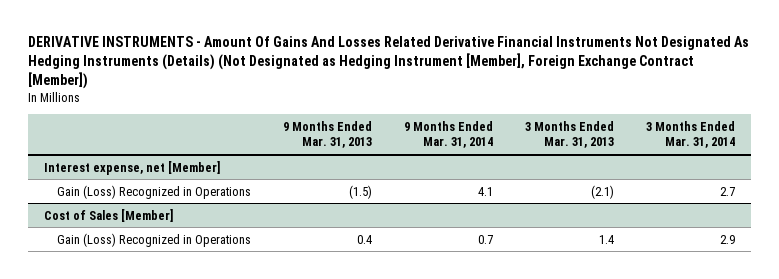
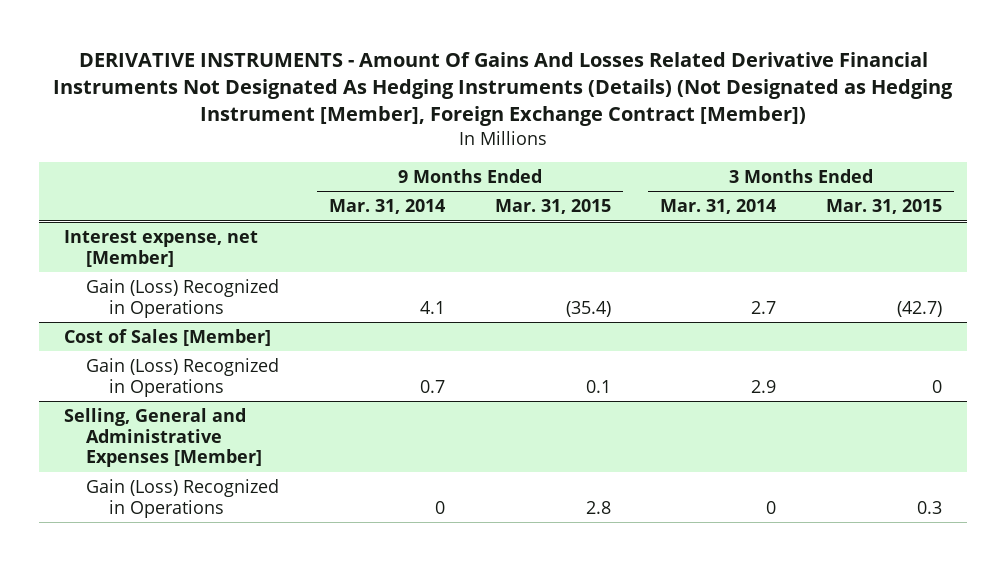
- | 9 Months Ended Mar. 31, 2013 | 9 Months Ended Mar. 31, 2014 | 3 Months Ended Mar. 31, 2013 | 3 Months Ended Mar. 31, 2014
+ | 9 Months Ended Mar. 31, 2014 | 9 Months Ended Mar. 31, 2015 | 3 Months Ended Mar. 31, 2014 | 3 Months Ended Mar. 31, 2015
+ Selling, General and Administrative Expenses [Member]
+ Gain (Loss) Recognized in Operations | 0 | 2.8 | 0 | 0.3

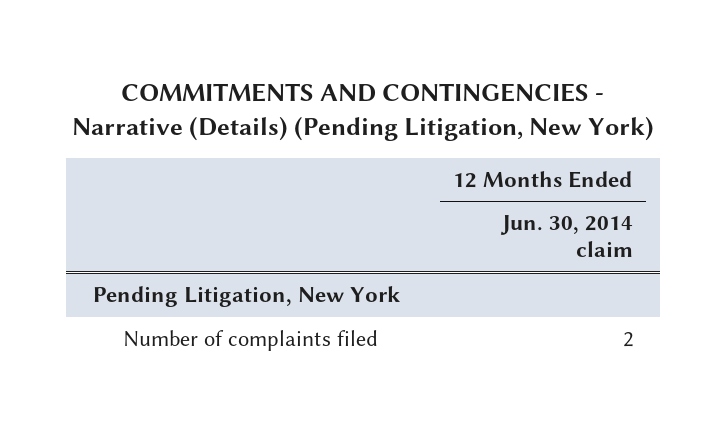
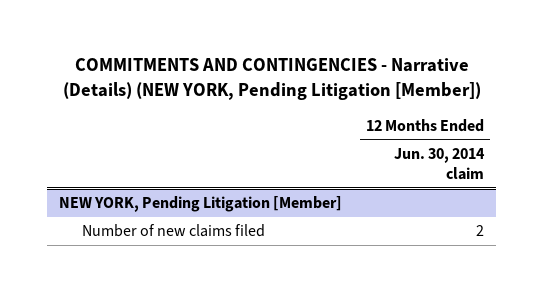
- COMMITMENTS AND CONTINGENCIES - Narrative (Details) (Pending Litigation, New York)
+ COMMITMENTS AND CONTINGENCIES - Narrative (Details) (NEW YORK, Pending Litigation [Member])
- Pending Litigation, New York
- Number of complaints filed | 2
+ NEW YORK, Pending Litigation [Member]
+ Number of new claims filed | 2

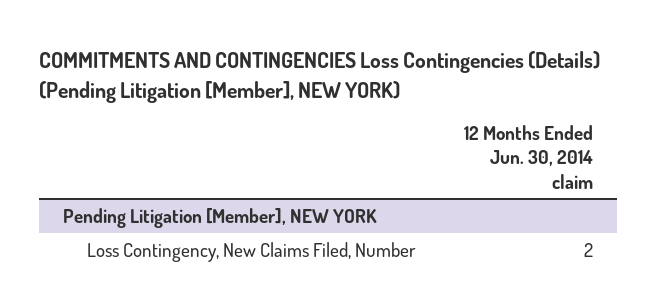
- COMMITMENTS AND CONTINGENCIES - Narrative (Details) (NEW YORK, Pending Litigation [Member])
+ COMMITMENTS AND CONTINGENCIES Loss Contingencies (Details) (Pending Litigation [Member], NEW YORK)
- NEW YORK, Pending Litigation [Member]
- Number of new claims filed | 2
+ Pending Litigation [Member], NEW YORK
+ Loss Contingency, New Claims Filed, Number | 2

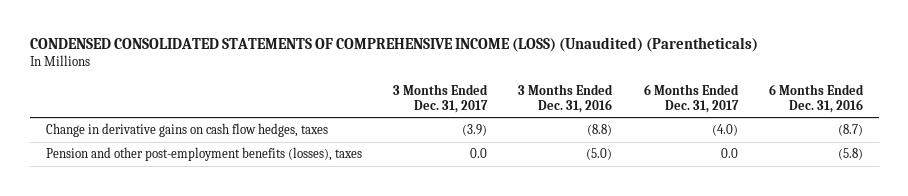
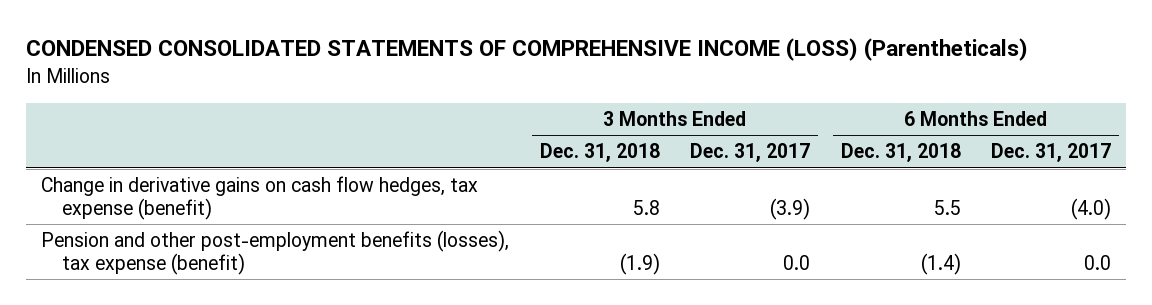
- CONDENSED CONSOLIDATED STATEMENTS OF COMPREHENSIVE INCOME (LOSS) (Unaudited) (Parentheticals)
+ CONDENSED CONSOLIDATED STATEMENTS OF COMPREHENSIVE INCOME (LOSS) (Parentheticals)
- | 3 Months Ended Dec. 31, 2017 | 3 Months Ended Dec. 31, 2016 | 6 Months Ended Dec. 31, 2017 | 6 Months Ended Dec. 31, 2016
+ | 3 Months Ended Dec. 31, 2018 | 3 Months Ended Dec. 31, 2017 | 6 Months Ended Dec. 31, 2018 | 6 Months Ended Dec. 31, 2017
- Change in derivative gains on cash flow hedges, taxes | (3.9) | (8.8) | (4.0) | (8.7)
- Pension and other post-employment benefits (losses), taxes | 0.0 | (5.0) | 0.0 | (5.8)
+ Change in derivative gains on cash flow hedges, tax expense (benefit) | 5.8 | (3.9) | 5.5 | (4.0)
+ Pension and other post-employment benefits (losses), tax expense (benefit) | (1.9) | 0.0 | (1.4) | 0.0

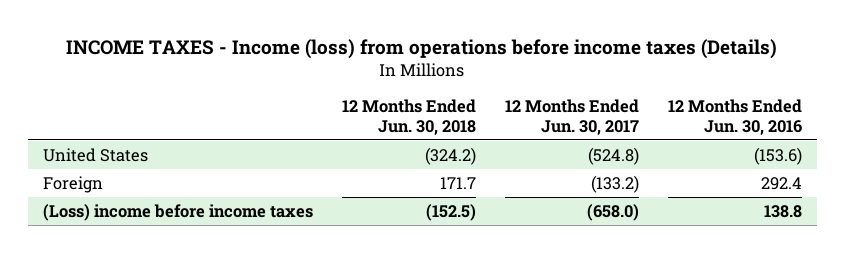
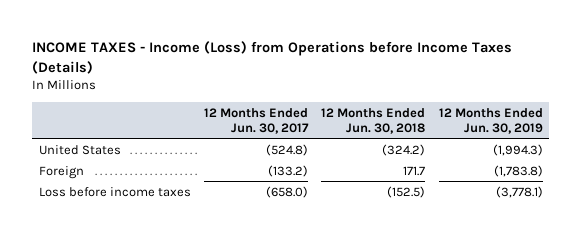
- INCOME TAXES - Income (loss) from operations before income taxes (Details)
+ INCOME TAXES - Income (Loss) from Operations before Income Taxes (Details)
- | 12 Months Ended Jun. 30, 2018 | 12 Months Ended Jun. 30, 2017 | 12 Months Ended Jun. 30, 2016
+ | 12 Months Ended Jun. 30, 2017 | 12 Months Ended Jun. 30, 2018 | 12 Months Ended Jun. 30, 2019
- (Loss) income before income taxes | (152.5) | (658.0) | 138.8
+ Loss before income taxes | (658.0) | (152.5) | (3,778.1)

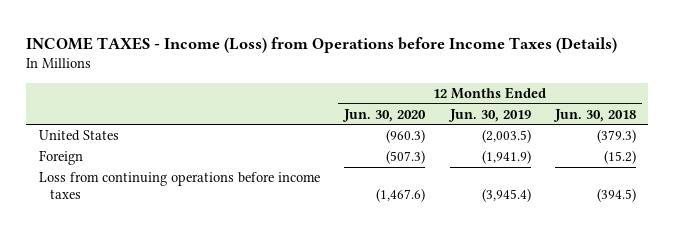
- | 12 Months Ended Jun. 30, 2017 | 12 Months Ended Jun. 30, 2018 | 12 Months Ended Jun. 30, 2019
+ | 12 Months Ended Jun. 30, 2020 | 12 Months Ended Jun. 30, 2019 | 12 Months Ended Jun. 30, 2018
- United States | (524.8) | (324.2) | (1,994.3)
- Foreign | (133.2) | 171.7 | (1,783.8)
- Loss before income taxes | (658.0) | (152.5) | (3,778.1)
+ United States | (960.3) | (2,003.5) | (379.3)
+ Foreign | (507.3) | (1,941.9) | (15.2)
+ Loss from continuing operations before income taxes | (1,467.6) | (3,945.4) | (394.5)

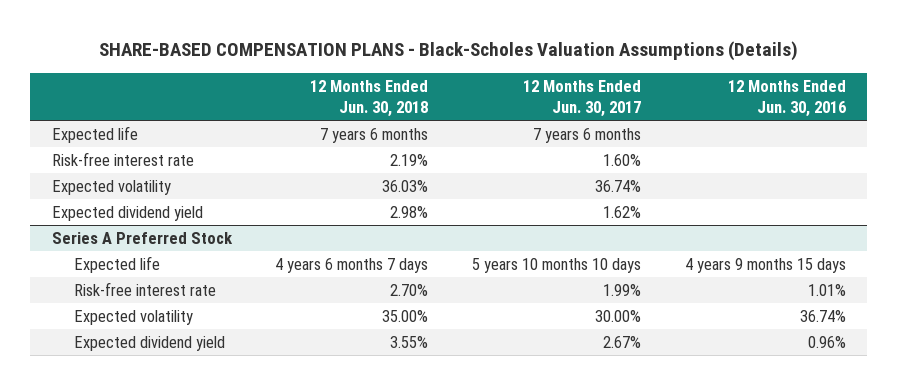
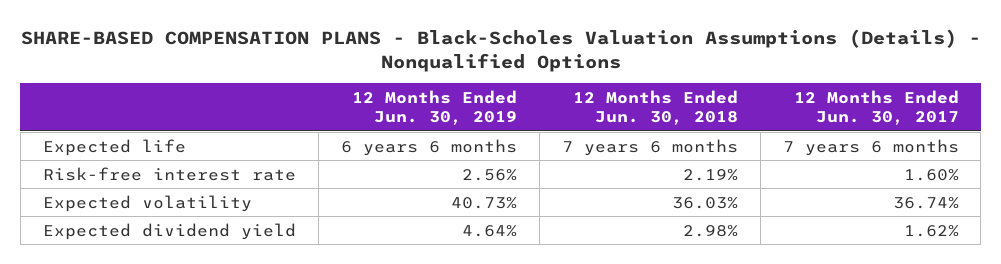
- SHARE-BASED COMPENSATION PLANS - Black-Scholes Valuation Assumptions (Details)
+ SHARE-BASED COMPENSATION PLANS - Black-Scholes Valuation Assumptions (Details) - Nonqualified Options
- | 12 Months Ended Jun. 30, 2018 | 12 Months Ended Jun. 30, 2017 | 12 Months Ended Jun. 30, 2016
+ | 12 Months Ended Jun. 30, 2019 | 12 Months Ended Jun. 30, 2018 | 12 Months Ended Jun. 30, 2017
- Series A Preferred Stock
- Expected life | 4 years 6 months 7 days | 5 years 10 months 10 days | 4 years 9 months 15 days
- Risk-free interest rate | 2.70% | 1.99% | 1.01%
- Expected volatility | 35.00% | 30.00% | 36.74%
- Expected dividend yield | 3.55% | 2.67% | 0.96%

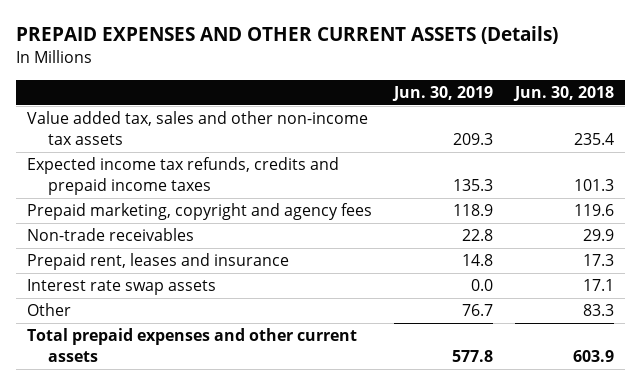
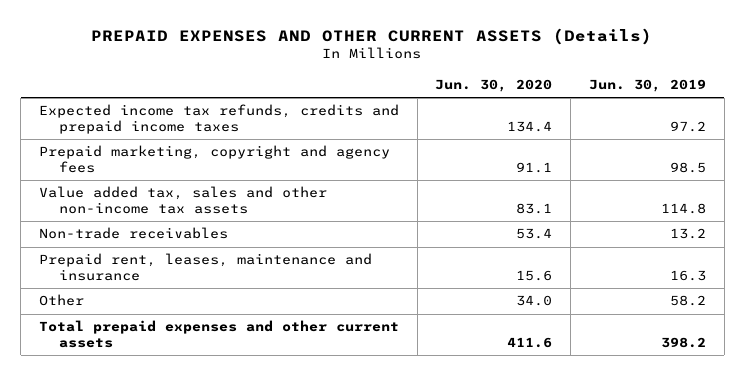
- | Jun. 30, 2019 | Jun. 30, 2018
+ | Jun. 30, 2020 | Jun. 30, 2019
- Value added tax, sales and other non-income tax assets | 209.3 | 235.4
- Expected income tax refunds, credits and prepaid income taxes | 135.3 | 101.3
- Prepaid marketing, copyright and agency fees | 118.9 | 119.6
- Non-trade receivables | 22.8 | 29.9
- Prepaid rent, leases and insurance | 14.8 | 17.3
- Interest rate swap assets | 0.0 | 17.1
- Other | 76.7 | 83.3
- Total prepaid expenses and other current assets | 577.8 | 603.9
+ Expected income tax refunds, credits and prepaid income taxes | 134.4 | 97.2
+ Prepaid marketing, copyright and agency fees | 91.1 | 98.5
+ Value added tax, sales and other non-income tax assets | 83.1 | 114.8
+ Non-trade receivables | 53.4 | 13.2
+ Prepaid rent, leases, maintenance and insurance | 15.6 | 16.3
+ Other | 34.0 | 58.2
+ Total prepaid expenses and other current assets | 411.6 | 398.2

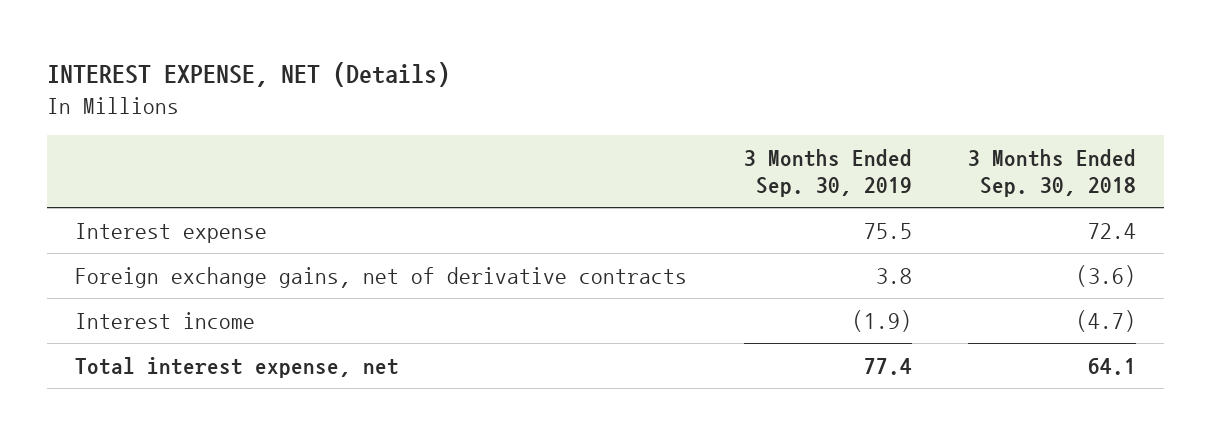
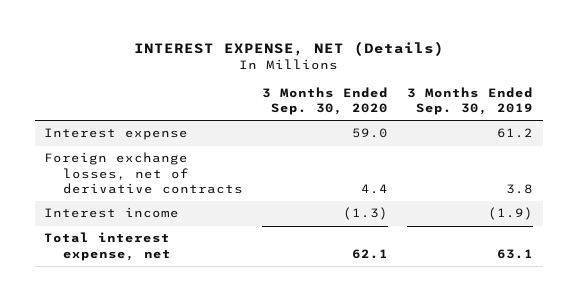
- | 3 Months Ended Sep. 30, 2019 | 3 Months Ended Sep. 30, 2018
+ | 3 Months Ended Sep. 30, 2020 | 3 Months Ended Sep. 30, 2019
- Interest expense | 75.5 | 72.4
- Foreign exchange gains, net of derivative contracts | 3.8 | (3.6)
+ Interest expense | 59.0 | 61.2
+ Foreign exchange losses, net of derivative contracts | 4.4 | 3.8
- Total interest expense, net | 77.4 | 64.1
+ Total interest expense, net | 62.1 | 63.1

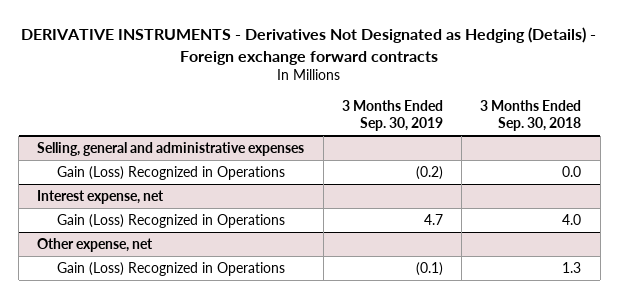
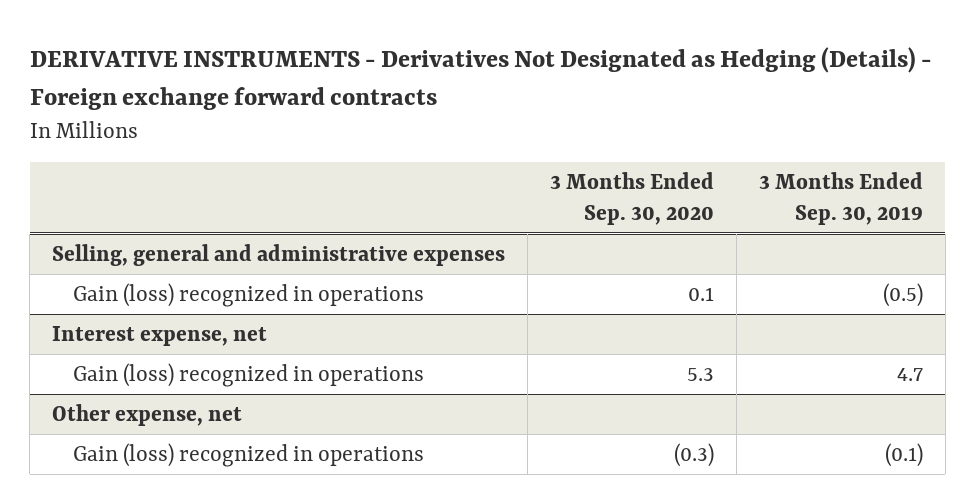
- | 3 Months Ended Sep. 30, 2019 | 3 Months Ended Sep. 30, 2018
+ | 3 Months Ended Sep. 30, 2020 | 3 Months Ended Sep. 30, 2019
@ Selling, general and administrative expenses
- Gain (Loss) Recognized in Operations | (0.2) | 0.0
+ Gain (loss) recognized in operations | 0.1 | (0.5)
@ Interest expense, net
- Gain (Loss) Recognized in Operations | 4.7 | 4.0
+ Gain (loss) recognized in operations | 5.3 | 4.7
@ Other expense, net
- Gain (Loss) Recognized in Operations | (0.1) | 1.3
+ Gain (loss) recognized in operations | (0.3) | (0.1)

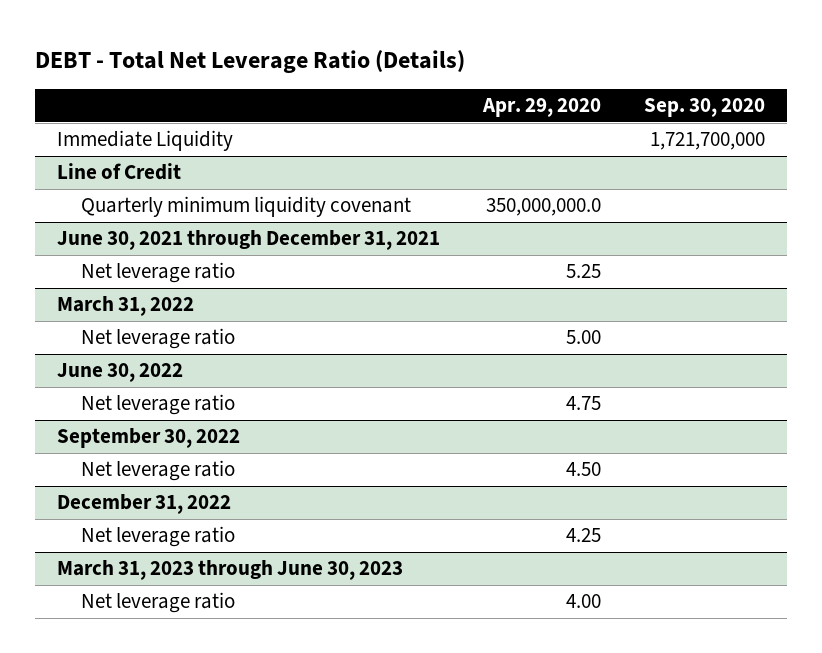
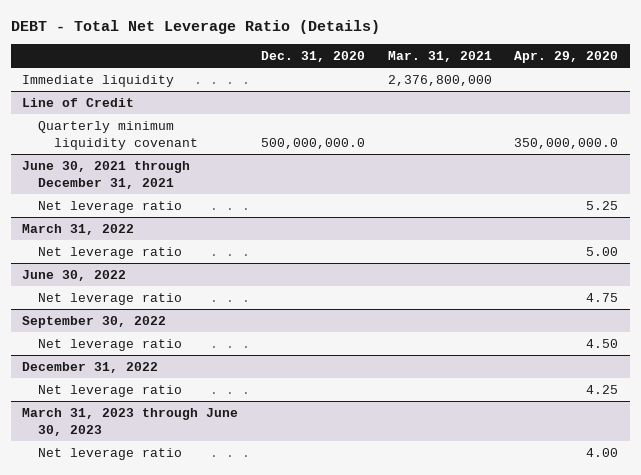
- | Apr. 29, 2020 | Sep. 30, 2020
+ | Dec. 31, 2020 | Mar. 31, 2021 | Apr. 29, 2020
- Immediate Liquidity | | 1,721,700,000
+ Immediate liquidity | | 2,376,800,000 |

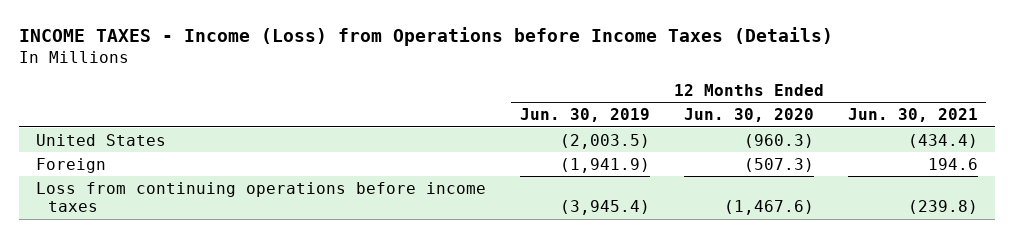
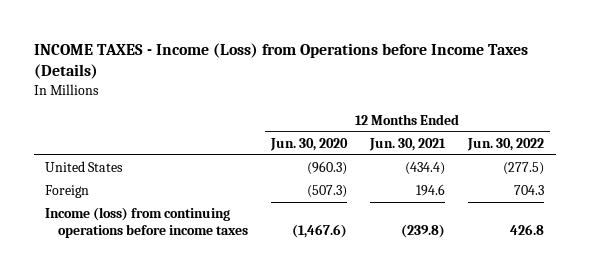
- | 12 Months Ended Jun. 30, 2019 | 12 Months Ended Jun. 30, 2020 | 12 Months Ended Jun. 30, 2021
+ | 12 Months Ended Jun. 30, 2020 | 12 Months Ended Jun. 30, 2021 | 12 Months Ended Jun. 30, 2022
- Loss from continuing operations before income taxes | (3,945.4) | (1,467.6) | (239.8)
+ Income (loss) from continuing operations before income taxes | (1,467.6) | (239.8) | 426.8

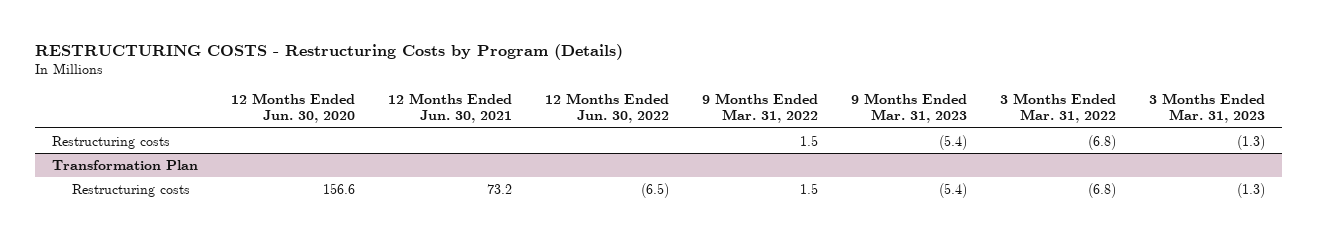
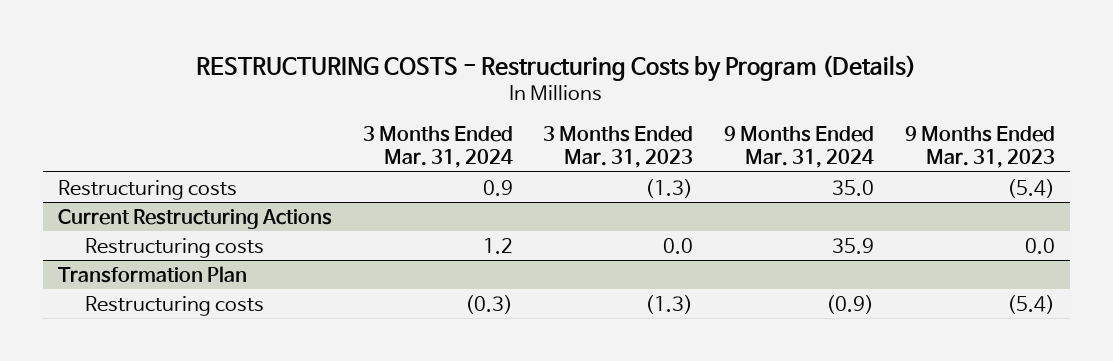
- | 12 Months Ended Jun. 30, 2020 | 12 Months Ended Jun. 30, 2021 | 12 Months Ended Jun. 30, 2022 | 9 Months Ended Mar. 31, 2022 | 9 Months Ended Mar. 31, 2023 | 3 Months Ended Mar. 31, 2022 | 3 Months Ended Mar. 31, 2023
+ | 3 Months Ended Mar. 31, 2024 | 3 Months Ended Mar. 31, 2023 | 9 Months Ended Mar. 31, 2024 | 9 Months Ended Mar. 31, 2023
+ Current Restructuring Actions
+ Restructuring costs | 1.2 | 0.0 | 35.9 | 0.0

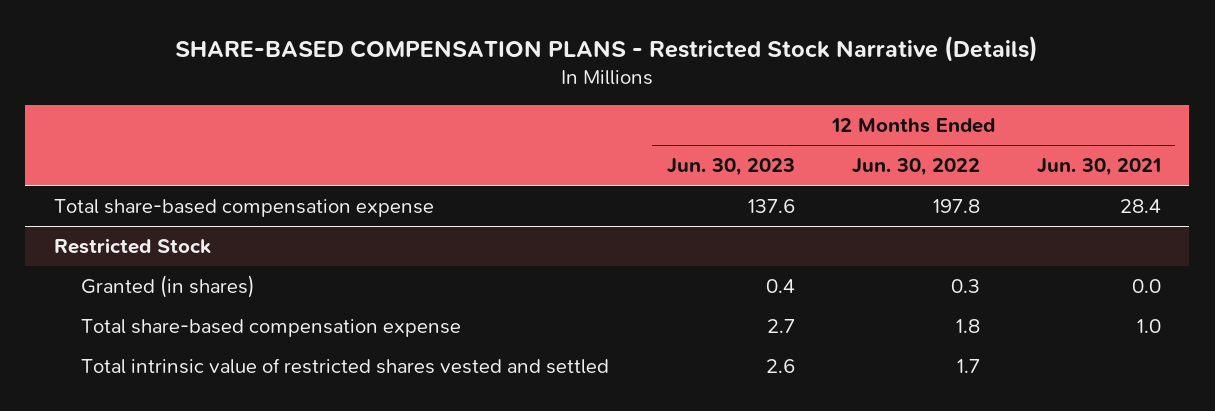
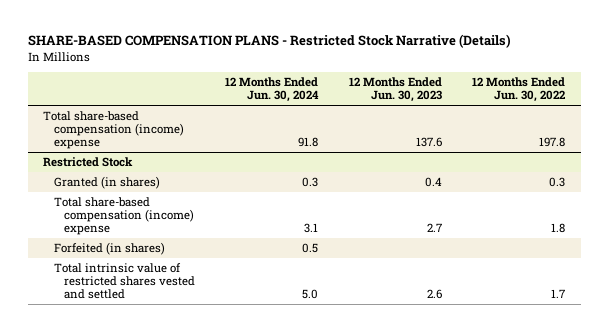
- | 12 Months Ended Jun. 30, 2023 | 12 Months Ended Jun. 30, 2022 | 12 Months Ended Jun. 30, 2021
+ | 12 Months Ended Jun. 30, 2024 | 12 Months Ended Jun. 30, 2023 | 12 Months Ended Jun. 30, 2022
- Total share-based compensation expense | 137.6 | 197.8 | 28.4
+ Total share-based compensation (income) expense | 91.8 | 137.6 | 197.8
@ Restricted Stock
- Total share-based compensation expense | 2.7 | 1.8 | 1.0
+ Total share-based compensation (income) expense | 3.1 | 2.7 | 1.8
+ Forfeited (in shares) | 0.5 | |

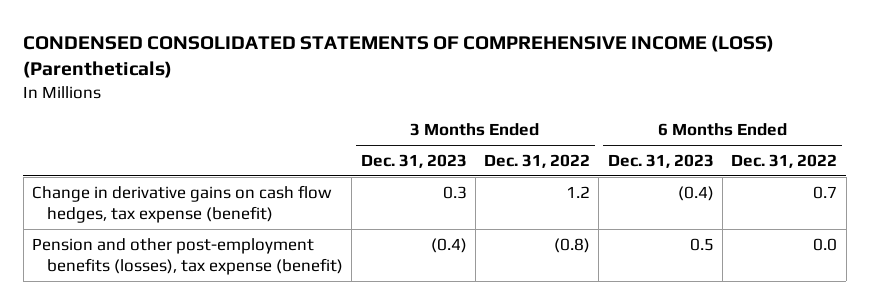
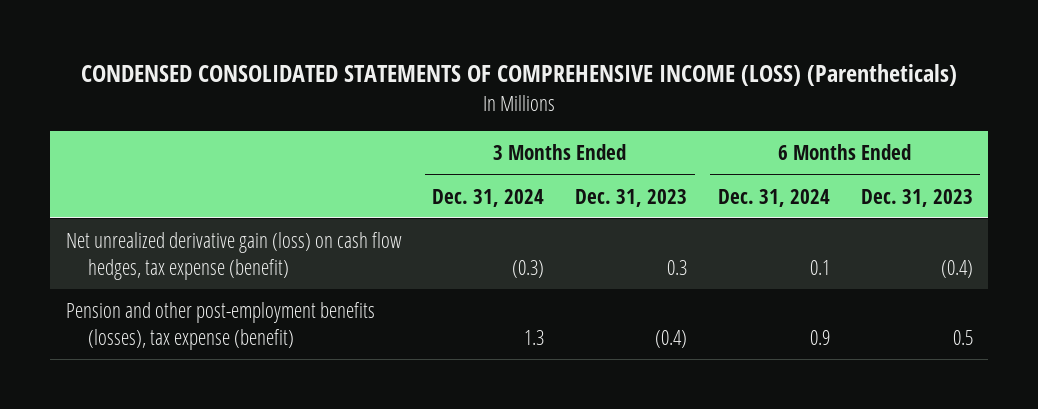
- | 3 Months Ended Dec. 31, 2023 | 3 Months Ended Dec. 31, 2022 | 6 Months Ended Dec. 31, 2023 | 6 Months Ended Dec. 31, 2022
+ | 3 Months Ended Dec. 31, 2024 | 3 Months Ended Dec. 31, 2023 | 6 Months Ended Dec. 31, 2024 | 6 Months Ended Dec. 31, 2023
- Change in derivative gains on cash flow hedges, tax expense (benefit) | 0.3 | 1.2 | (0.4) | 0.7
+ Net unrealized derivative gain (loss) on cash flow hedges, tax expense (benefit) | (0.3) | 0.3 | 0.1 | (0.4)

